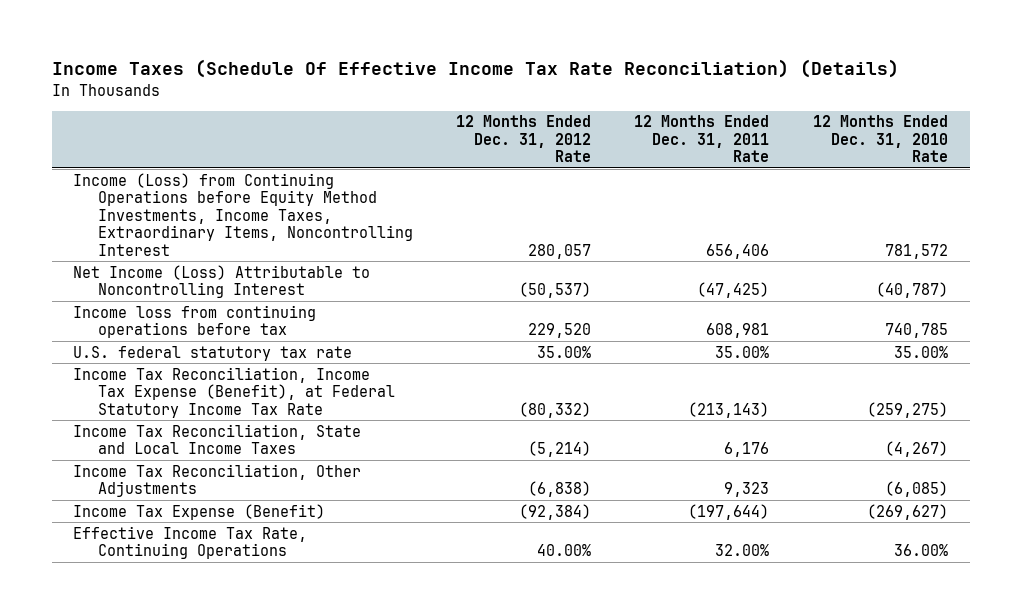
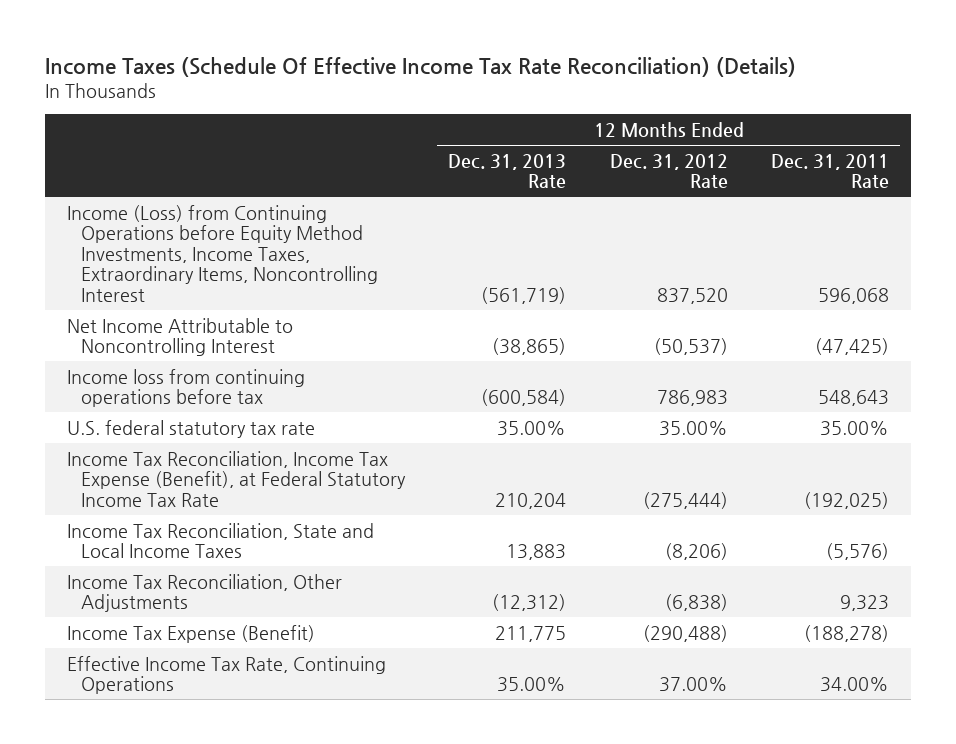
- | 12 Months Ended Dec. 31, 2012 Rate | 12 Months Ended Dec. 31, 2011 Rate | 12 Months Ended Dec. 31, 2010 Rate
+ | 12 Months Ended Dec. 31, 2013 Rate | 12 Months Ended Dec. 31, 2012 Rate | 12 Months Ended Dec. 31, 2011 Rate
- Income (Loss) from Continuing Operations before Equity Method Investments, Income Taxes, Extraordinary Items, Noncontrolling Interest | 280,057 | 656,406 | 781,572
- Net Income (Loss) Attributable to Noncontrolling Interest | (50,537) | (47,425) | (40,787)
- Income loss from continuing operations before tax | 229,520 | 608,981 | 740,785
+ Income (Loss) from Continuing Operations before Equity Method Investments, Income Taxes, Extraordinary Items, Noncontrolling Interest | (561,719) | 837,520 | 596,068
+ Net Income Attributable to Noncontrolling Interest | (38,865) | (50,537) | (47,425)
+ Income loss from continuing operations before tax | (600,584) | 786,983 | 548,643
- Income Tax Reconciliation, Income Tax Expense (Benefit), at Federal Statutory Income Tax Rate | (80,332) | (213,143) | (259,275)
- Income Tax Reconciliation, State and Local Income Taxes | (5,214) | 6,176 | (4,267)
+ Income Tax Reconciliation, Income Tax Expense (Benefit), at Federal Statutory Income Tax Rate | 210,204 | (275,444) | (192,025)
+ Income Tax Reconciliation, State and Local Income Taxes | 13,883 | (8,206) | (5,576)
- Income Tax Expense (Benefit) | (92,384) | (197,644) | (269,627)
- Effective Income Tax Rate, Continuing Operations | 40.00% | 32.00% | 36.00%
+ Income Tax Expense (Benefit) | 211,775 | (290,488) | (188,278)
+ Effective Income Tax Rate, Continuing Operations | 35.00% | 37.00% | 34.00%

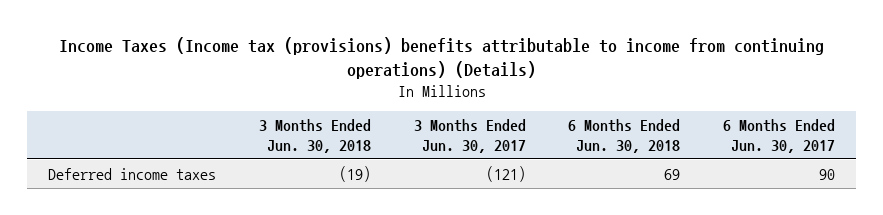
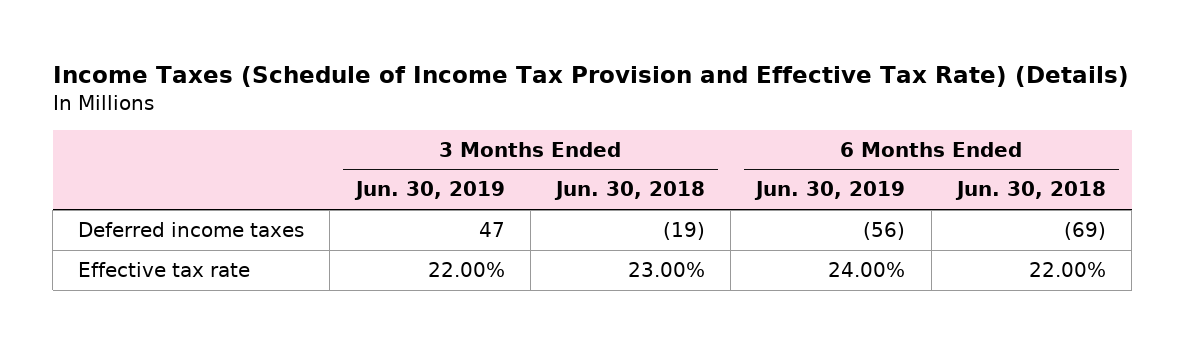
- Income Taxes (Income tax (provisions) benefits attributable to income from continuing operations) (Details)
+ Income Taxes (Schedule of Income Tax Provision and Effective Tax Rate) (Details)
- | 3 Months Ended Jun. 30, 2018 | 3 Months Ended Jun. 30, 2017 | 6 Months Ended Jun. 30, 2018 | 6 Months Ended Jun. 30, 2017
+ | 3 Months Ended Jun. 30, 2019 | 3 Months Ended Jun. 30, 2018 | 6 Months Ended Jun. 30, 2019 | 6 Months Ended Jun. 30, 2018
- Deferred income taxes | (19) | (121) | 69 | 90
+ Deferred income taxes | 47 | (19) | (56) | (69)
+ Effective tax rate | 22.00% | 23.00% | 24.00% | 22.00%

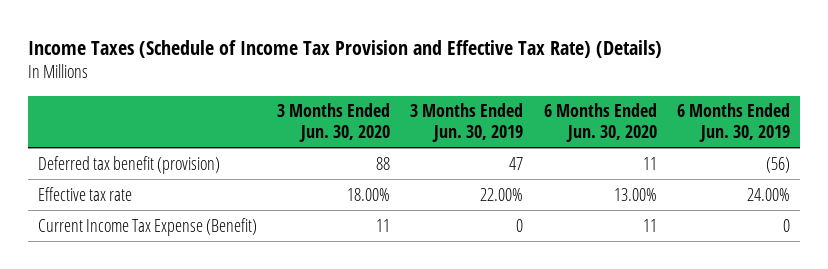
- | 3 Months Ended Jun. 30, 2019 | 3 Months Ended Jun. 30, 2018 | 6 Months Ended Jun. 30, 2019 | 6 Months Ended Jun. 30, 2018
+ | 3 Months Ended Jun. 30, 2020 | 3 Months Ended Jun. 30, 2019 | 6 Months Ended Jun. 30, 2020 | 6 Months Ended Jun. 30, 2019
- Deferred income taxes | 47 | (19) | (56) | (69)
+ Deferred tax benefit (provision) | 88 | 47 | 11 | (56)
+ Current Income Tax Expense (Benefit) | 11 | 0 | 11 | 0

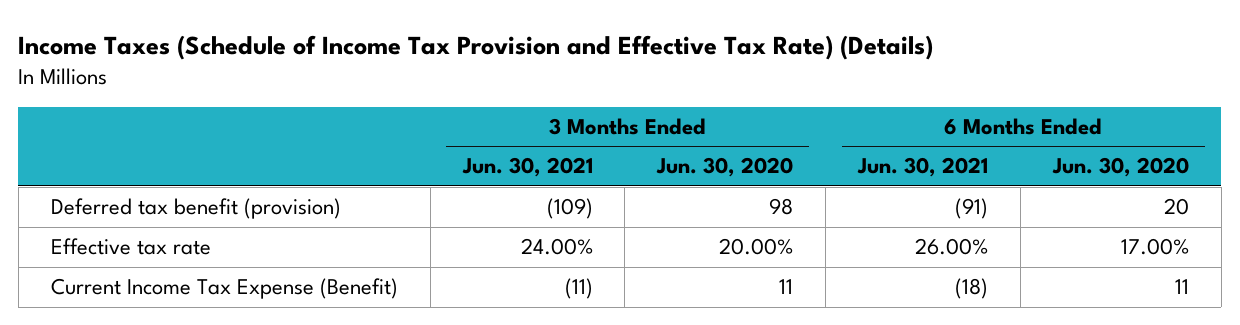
- | 3 Months Ended Jun. 30, 2020 | 3 Months Ended Jun. 30, 2019 | 6 Months Ended Jun. 30, 2020 | 6 Months Ended Jun. 30, 2019
+ | 3 Months Ended Jun. 30, 2021 | 3 Months Ended Jun. 30, 2020 | 6 Months Ended Jun. 30, 2021 | 6 Months Ended Jun. 30, 2020
- Deferred tax benefit (provision) | 88 | 47 | 11 | (56)
- Effective tax rate | 18.00% | 22.00% | 13.00% | 24.00%
+ Deferred tax benefit (provision) | (109) | 98 | (91) | 20
+ Effective tax rate | 24.00% | 20.00% | 26.00% | 17.00%

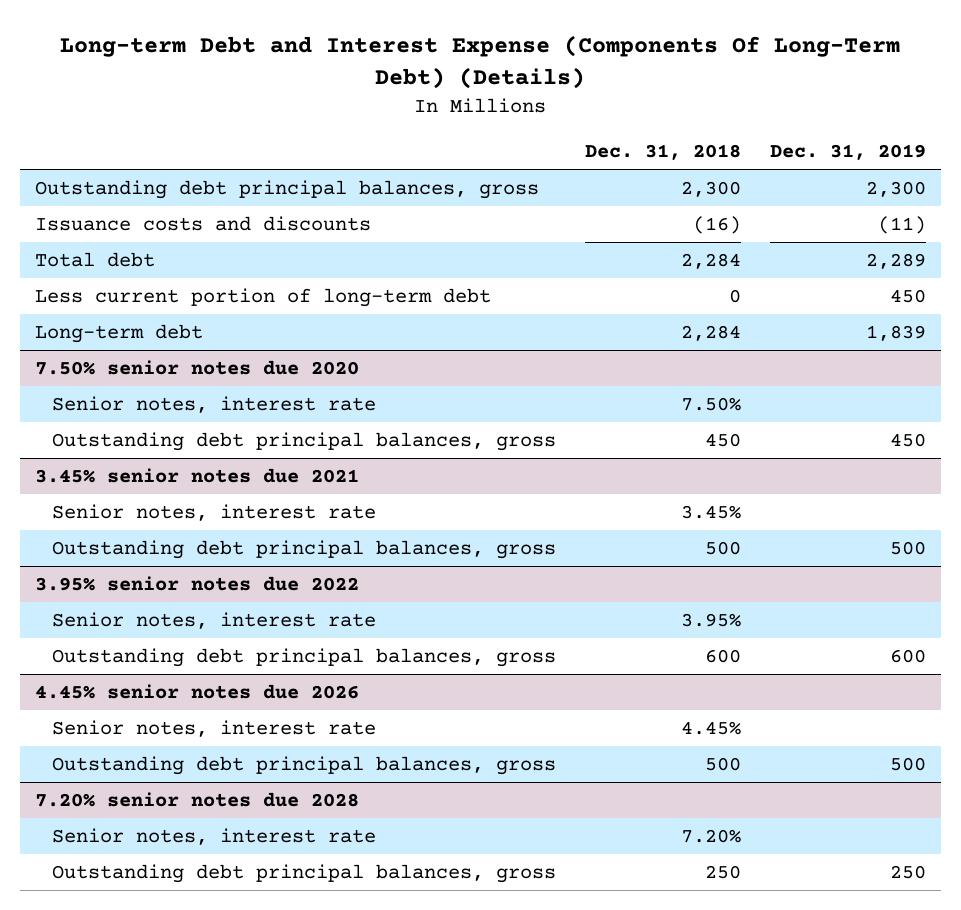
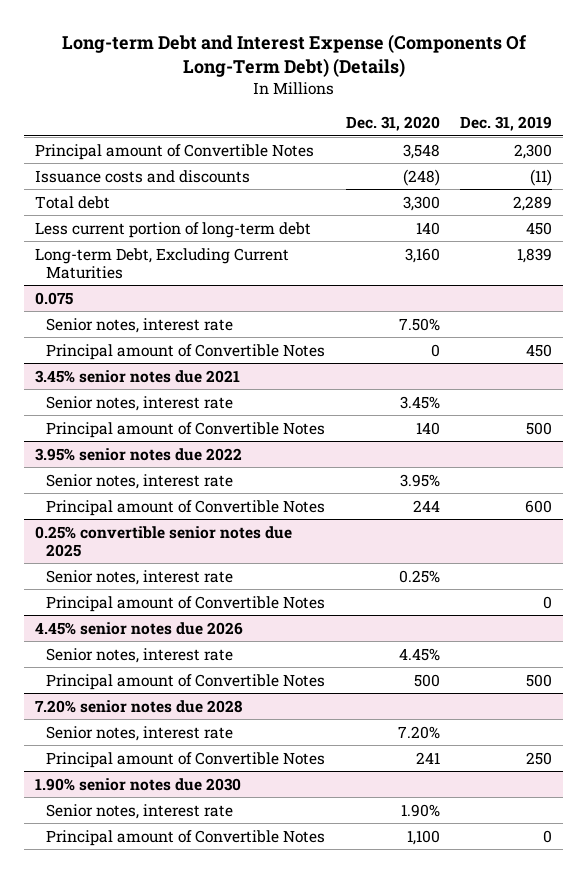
- | Dec. 31, 2018 | Dec. 31, 2019
+ | Dec. 31, 2020 | Dec. 31, 2019
- Outstanding debt principal balances, gross | 2,300 | 2,300
+ Principal amount of Convertible Notes | 3,548 | 2,300
- Long-term debt | 2,284 | 1,839
- 7.50% senior notes due 2020
+ Long-term Debt, Excluding Current Maturities | 3,160 | 1,839
+ 0.075
- Outstanding debt principal balances, gross | 450 | 450
+ Principal amount of Convertible Notes | 0 | 450
@ 3.45% senior notes due 2021
- Outstanding debt principal balances, gross | 500 | 500
+ Principal amount of Convertible Notes | 140 | 500
@ 3.95% senior notes due 2022
- Outstanding debt principal balances, gross | 600 | 600
+ Principal amount of Convertible Notes | 244 | 600
+ 0.25% convertible senior notes due 2025
+ Senior notes, interest rate | 0.25% |
+ Principal amount of Convertible Notes | | 0
@ 4.45% senior notes due 2026
- Outstanding debt principal balances, gross | 500 | 500
+ Principal amount of Convertible Notes | 500 | 500
@ 7.20% senior notes due 2028
- Outstanding debt principal balances, gross | 250 | 250
+ Principal amount of Convertible Notes | 241 | 250
+ 1.90% senior notes due 2030
+ Senior notes, interest rate | 1.90% |
+ Principal amount of Convertible Notes | 1,100 | 0

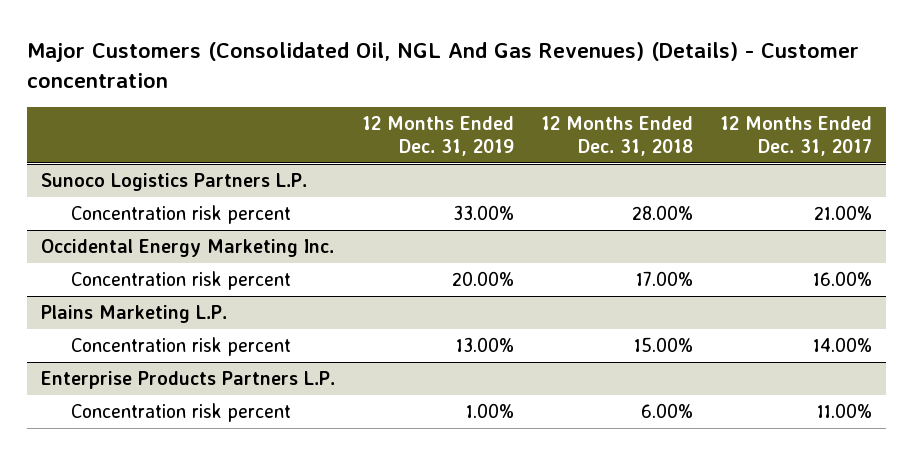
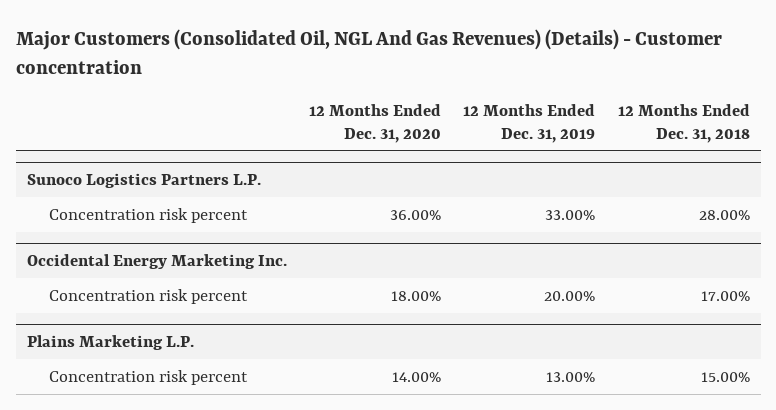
- | 12 Months Ended Dec. 31, 2019 | 12 Months Ended Dec. 31, 2018 | 12 Months Ended Dec. 31, 2017
+ | 12 Months Ended Dec. 31, 2020 | 12 Months Ended Dec. 31, 2019 | 12 Months Ended Dec. 31, 2018
- Enterprise Products Partners L.P.
- Concentration risk percent | 1.00% | 6.00% | 11.00%

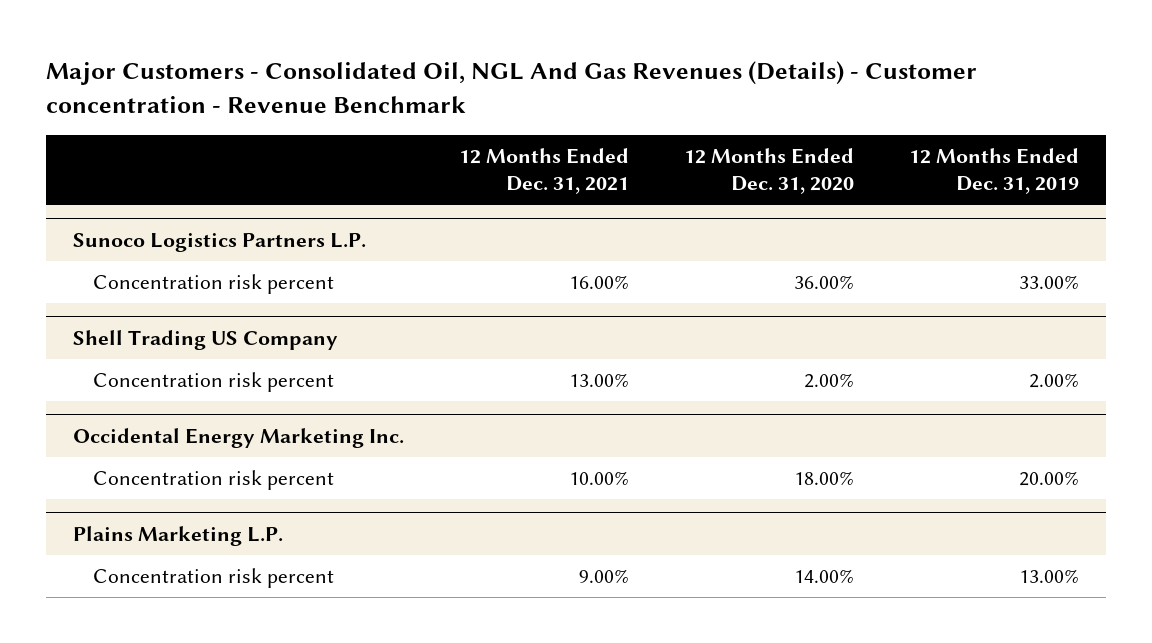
- Major Customers (Consolidated Oil, NGL And Gas Revenues) (Details) - Customer concentration
+ Major Customers - Consolidated Oil, NGL And Gas Revenues (Details) - Customer concentration - Revenue Benchmark
- | 12 Months Ended Dec. 31, 2020 | 12 Months Ended Dec. 31, 2019 | 12 Months Ended Dec. 31, 2018
+ | 12 Months Ended Dec. 31, 2021 | 12 Months Ended Dec. 31, 2020 | 12 Months Ended Dec. 31, 2019
+ Shell Trading US Company
+ Concentration risk percent | 13.00% | 2.00% | 2.00%

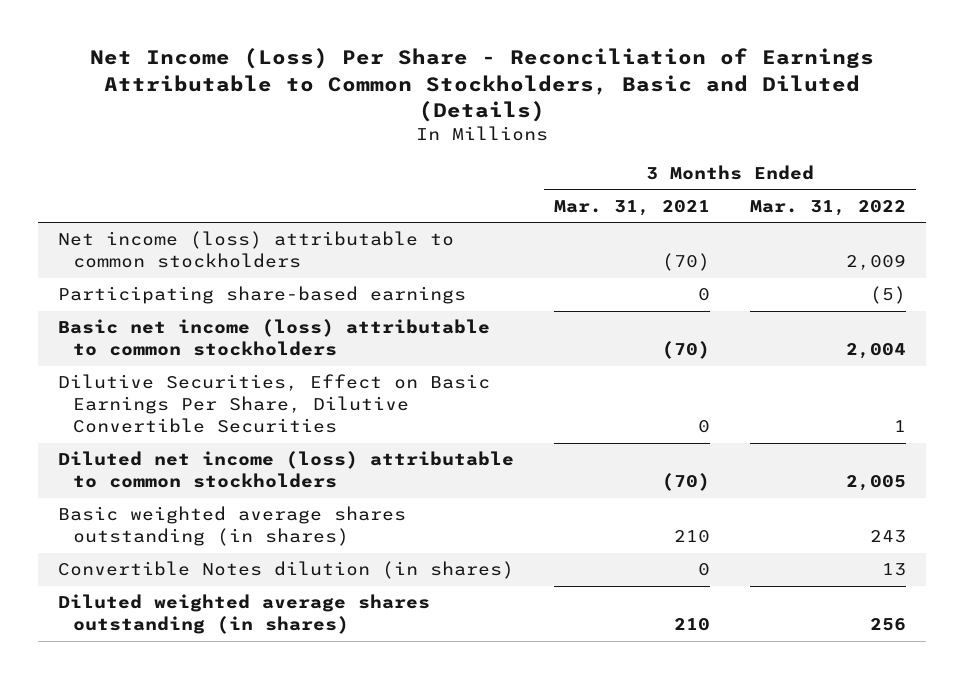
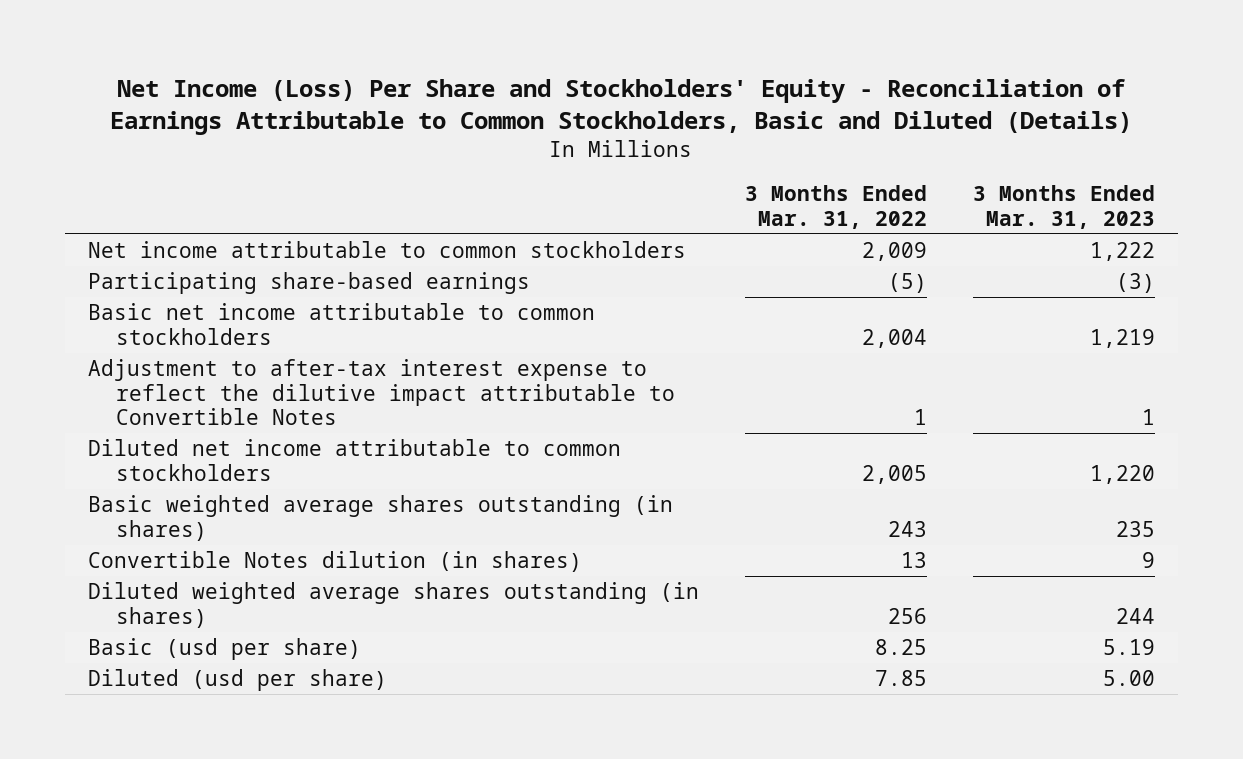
- Net Income (Loss) Per Share - Reconciliation of Earnings Attributable to Common Stockholders, Basic and Diluted (Details)
+ Net Income (Loss) Per Share and Stockholders' Equity - Reconciliation of Earnings Attributable to Common Stockholders, Basic and Diluted (Details)
- | 3 Months Ended Mar. 31, 2021 | 3 Months Ended Mar. 31, 2022
+ | 3 Months Ended Mar. 31, 2022 | 3 Months Ended Mar. 31, 2023
- Net income (loss) attributable to common stockholders | (70) | 2,009
+ Net income attributable to common stockholders | 2,009 | 1,222
- Basic net income (loss) attributable to common stockholders | (70) | 2,004
- Dilutive Securities, Effect on Basic Earnings Per Share, Dilutive Convertible Securities | 0 | 1
- Diluted net income (loss) attributable to common stockholders | (70) | 2,005
+ Basic net income attributable to common stockholders | 2,004 | 1,219
+ Adjustment to after-tax interest expense to reflect the dilutive impact attributable to Convertible Notes | 1 | 1
+ Diluted net income attributable to common stockholders | 2,005 | 1,220
+ Basic (usd per share) | 8.25 | 5.19
+ Diluted (usd per share) | 7.85 | 5.00

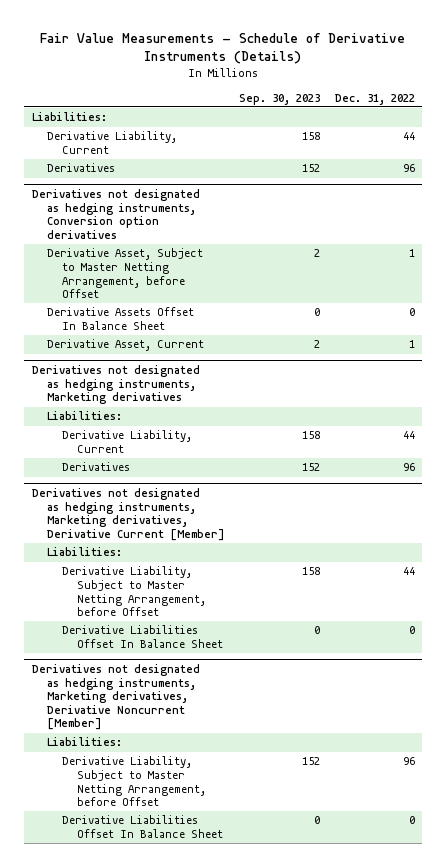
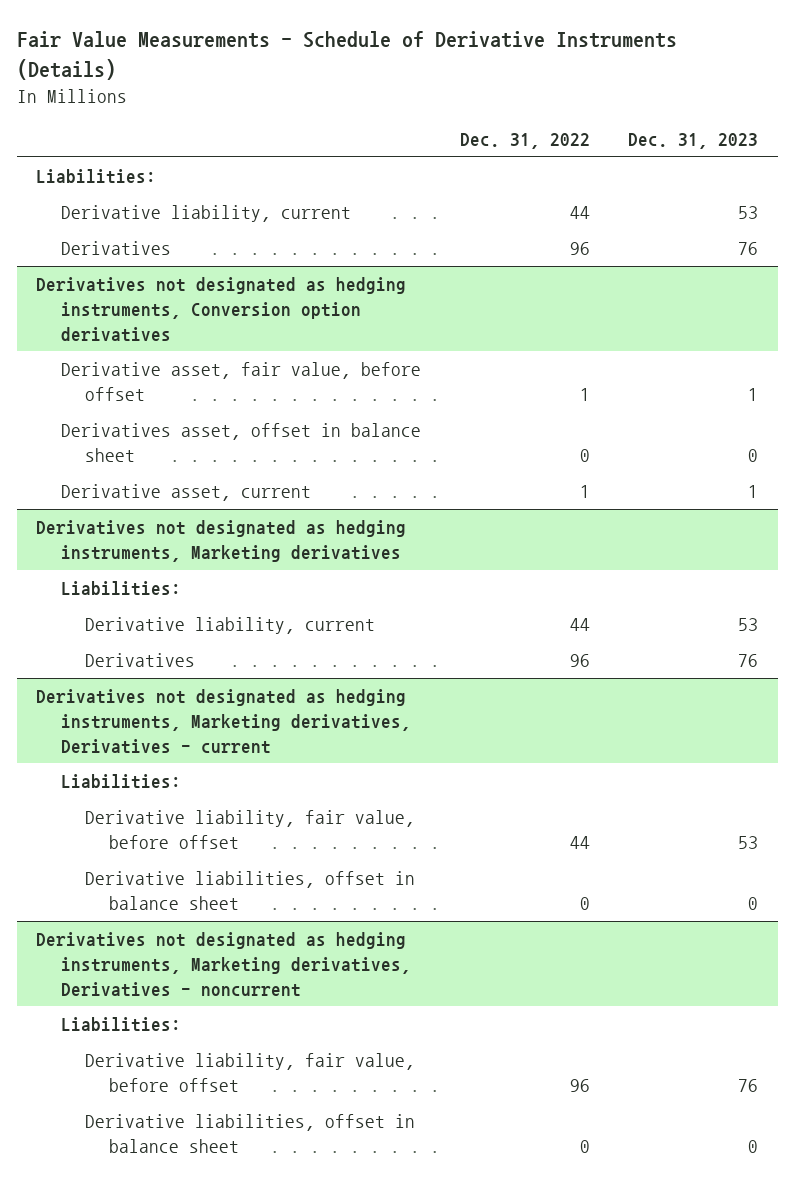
- | Sep. 30, 2023 | Dec. 31, 2022
+ | Dec. 31, 2022 | Dec. 31, 2023
- Derivative Liability, Current | 158 | 44
+ Derivative liability, current | 44 | 53
@ Derivatives not designated as hedging instruments, Conversion option derivatives
- Derivative Asset, Subject to Master Netting Arrangement, before Offset | 2 | 1
- Derivative Assets Offset In Balance Sheet | 0 | 0
- Derivative Asset, Current | 2 | 1
+ Derivative asset, fair value, before offset | 1 | 1
+ Derivatives asset, offset in balance sheet | 0 | 0
+ Derivative asset, current | 1 | 1
@ Derivatives not designated as hedging instruments, Marketing derivatives
- Derivative Liability, Current | 158 | 44
+ Derivative liability, current | 44 | 53
- Derivatives not designated as hedging instruments, Marketing derivatives, Derivative Current [Member]
+ Derivatives not designated as hedging instruments, Marketing derivatives, Derivatives - current
- Derivative Liability, Subject to Master Netting Arrangement, before Offset | 158 | 44
- Derivative Liabilities Offset In Balance Sheet | 0 | 0
- Derivatives not designated as hedging instruments, Marketing derivatives, Derivative Noncurrent [Member]
+ Derivative liability, fair value, before offset | 44 | 53
+ Derivative liabilities, offset in balance sheet | 0 | 0
+ Derivatives not designated as hedging instruments, Marketing derivatives, Derivatives - noncurrent
- Derivative Liability, Subject to Master Netting Arrangement, before Offset | 152 | 96
- Derivative Liabilities Offset In Balance Sheet | 0 | 0
+ Derivative liability, fair value, before offset | 96 | 76
+ Derivative liabilities, offset in balance sheet | 0 | 0

